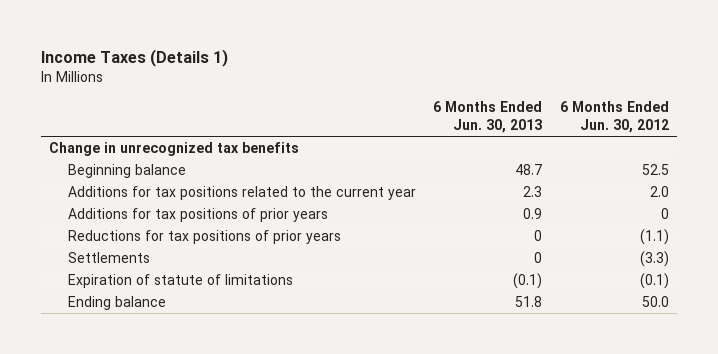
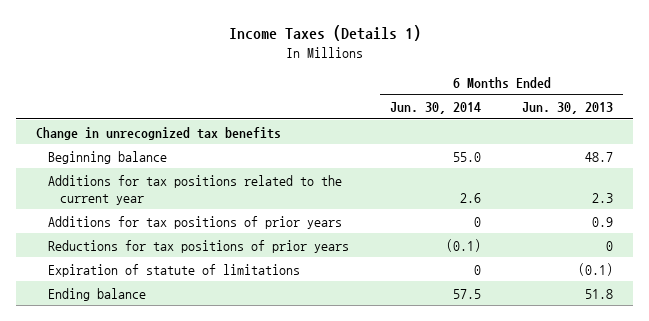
- | 6 Months Ended Jun. 30, 2013 | 6 Months Ended Jun. 30, 2012
+ | 6 Months Ended Jun. 30, 2014 | 6 Months Ended Jun. 30, 2013
- Settlements | 0 | (3.3)

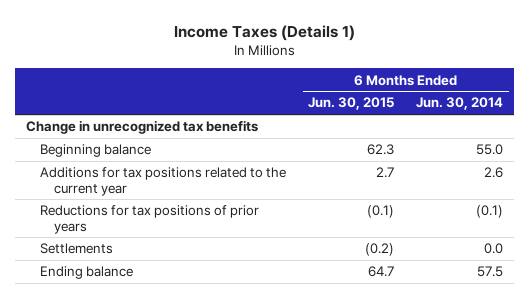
- | 6 Months Ended Jun. 30, 2014 | 6 Months Ended Jun. 30, 2013
+ | 6 Months Ended Jun. 30, 2015 | 6 Months Ended Jun. 30, 2014
- Additions for tax positions of prior years | 0 | 0.9
- Expiration of statute of limitations | 0 | (0.1)
+ Settlements | (0.2) | 0.0

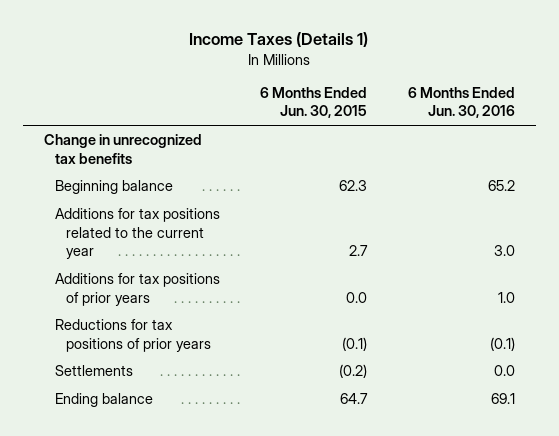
- | 6 Months Ended Jun. 30, 2015 | 6 Months Ended Jun. 30, 2014
+ | 6 Months Ended Jun. 30, 2015 | 6 Months Ended Jun. 30, 2016
+ Additions for tax positions of prior years | 0.0 | 1.0

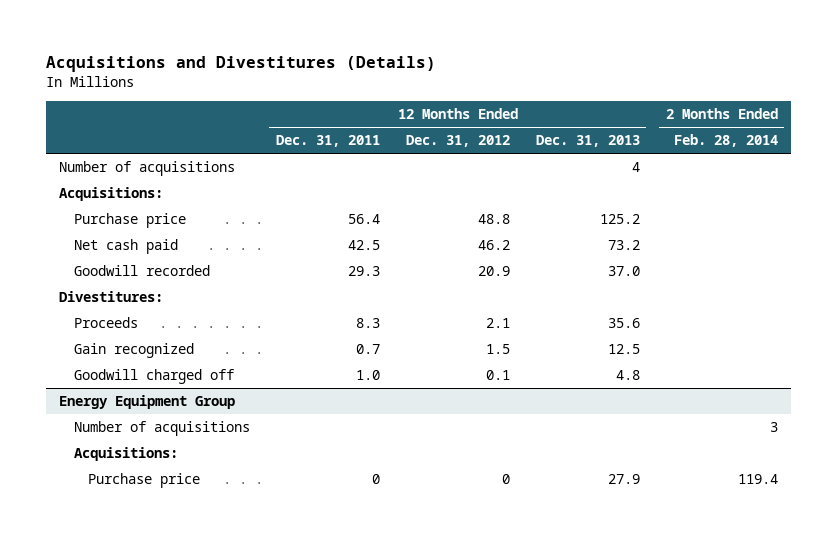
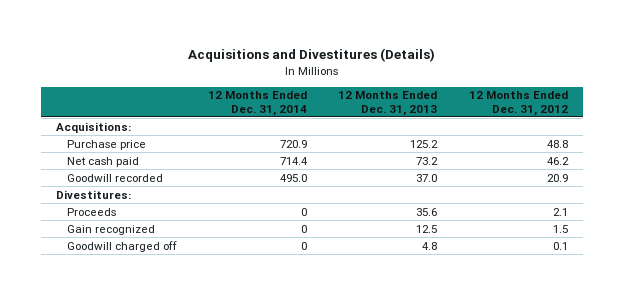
- | 12 Months Ended Dec. 31, 2011 | 12 Months Ended Dec. 31, 2012 | 12 Months Ended Dec. 31, 2013 | 2 Months Ended Feb. 28, 2014
+ | 12 Months Ended Dec. 31, 2014 | 12 Months Ended Dec. 31, 2013 | 12 Months Ended Dec. 31, 2012
- Number of acquisitions | | | 4 |
- Energy Equipment Group
- Number of acquisitions | | | | 3
- Acquisitions:
- Purchase price | 0 | 0 | 27.9 | 119.4

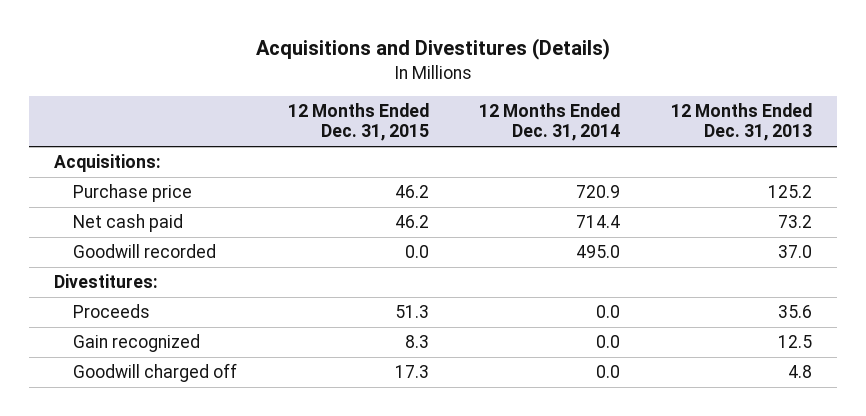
- | 12 Months Ended Dec. 31, 2014 | 12 Months Ended Dec. 31, 2013 | 12 Months Ended Dec. 31, 2012
+ | 12 Months Ended Dec. 31, 2015 | 12 Months Ended Dec. 31, 2014 | 12 Months Ended Dec. 31, 2013
- Proceeds | 0 | 35.6 | 2.1
- Gain recognized | 0 | 12.5 | 1.5
- Goodwill charged off | 0 | 4.8 | 0.1
+ Proceeds | 51.3 | 0.0 | 35.6
+ Gain recognized | 8.3 | 0.0 | 12.5
+ Goodwill charged off | 17.3 | 0.0 | 4.8

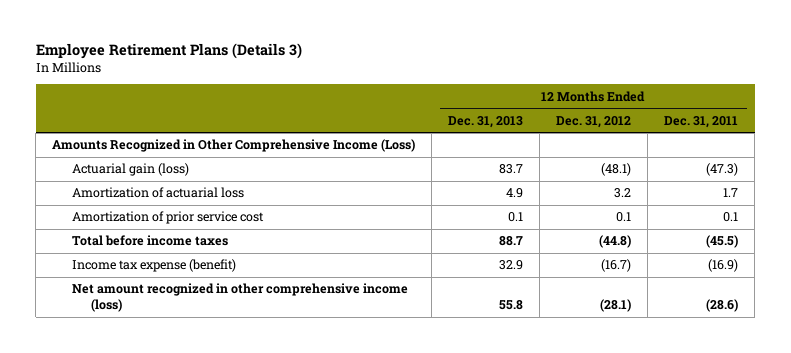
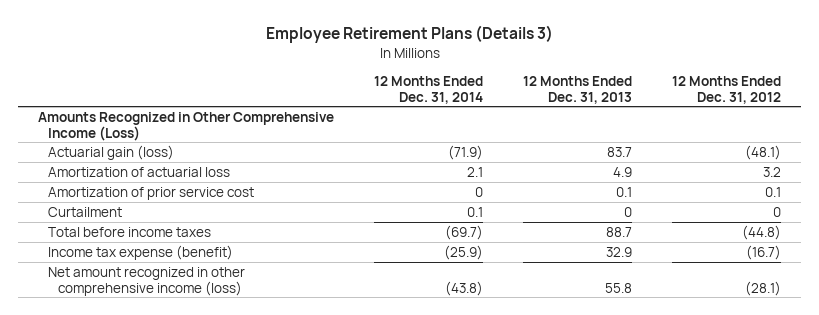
- | 12 Months Ended Dec. 31, 2013 | 12 Months Ended Dec. 31, 2012 | 12 Months Ended Dec. 31, 2011
+ | 12 Months Ended Dec. 31, 2014 | 12 Months Ended Dec. 31, 2013 | 12 Months Ended Dec. 31, 2012
+ Curtailment | 0.1 | 0 | 0

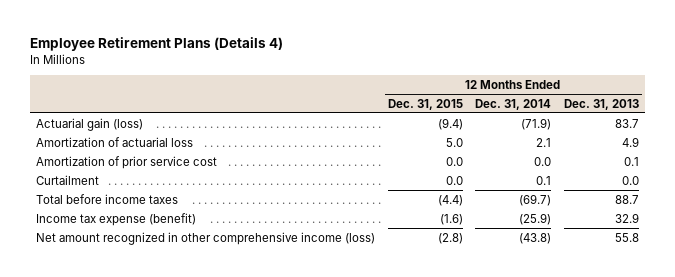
- Employee Retirement Plans (Details 3)
+ Employee Retirement Plans (Details 4)
- | 12 Months Ended Dec. 31, 2014 | 12 Months Ended Dec. 31, 2013 | 12 Months Ended Dec. 31, 2012
+ | 12 Months Ended Dec. 31, 2015 | 12 Months Ended Dec. 31, 2014 | 12 Months Ended Dec. 31, 2013
- Amounts Recognized in Other Comprehensive Income (Loss)
- Amortization of prior service cost | 0 | 0.1 | 0.1
- Curtailment | 0.1 | 0 | 0
+ Amortization of prior service cost | 0.0 | 0.0 | 0.1
+ Curtailment | 0.0 | 0.1 | 0.0

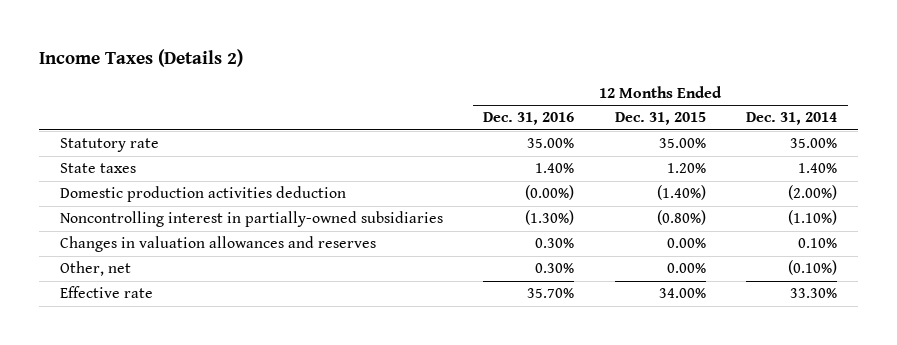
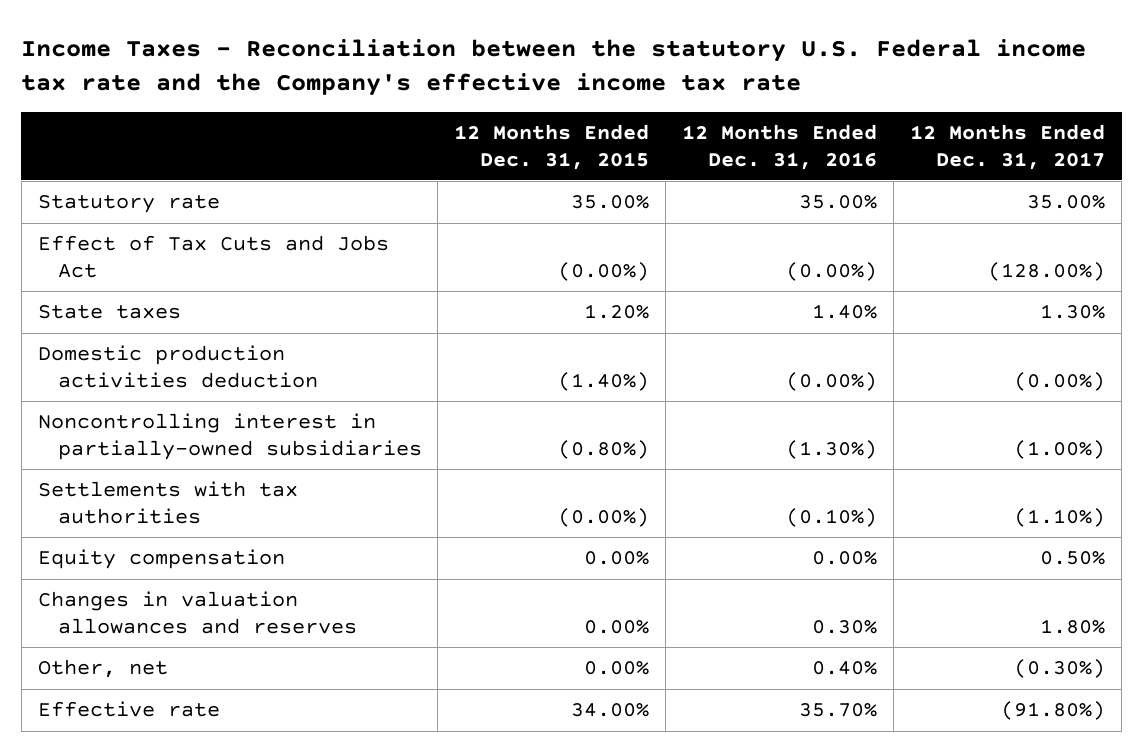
- Income Taxes (Details 2)
+ Income Taxes - Reconciliation between the statutory U.S. Federal income tax rate and the Company's effective income tax rate
- | 12 Months Ended Dec. 31, 2016 | 12 Months Ended Dec. 31, 2015 | 12 Months Ended Dec. 31, 2014
+ | 12 Months Ended Dec. 31, 2015 | 12 Months Ended Dec. 31, 2016 | 12 Months Ended Dec. 31, 2017
+ Effect of Tax Cuts and Jobs Act | (0.00%) | (0.00%) | (128.00%)
+ Settlements with tax authorities | (0.00%) | (0.10%) | (1.10%)
+ Equity compensation | 0.00% | 0.00% | 0.50%
- Other, net | 0.30% | 0.00% | (0.10%)
+ Other, net | 0.00% | 0.40% | (0.30%)

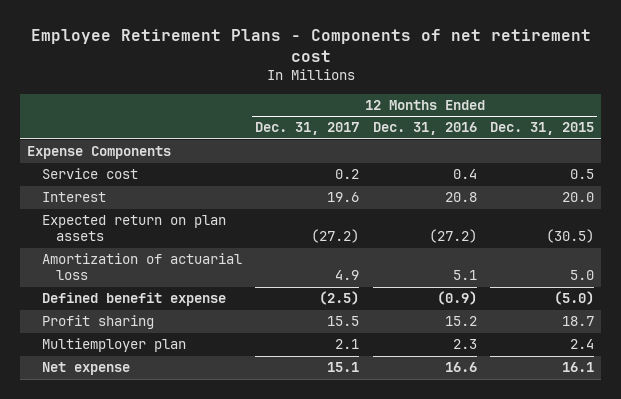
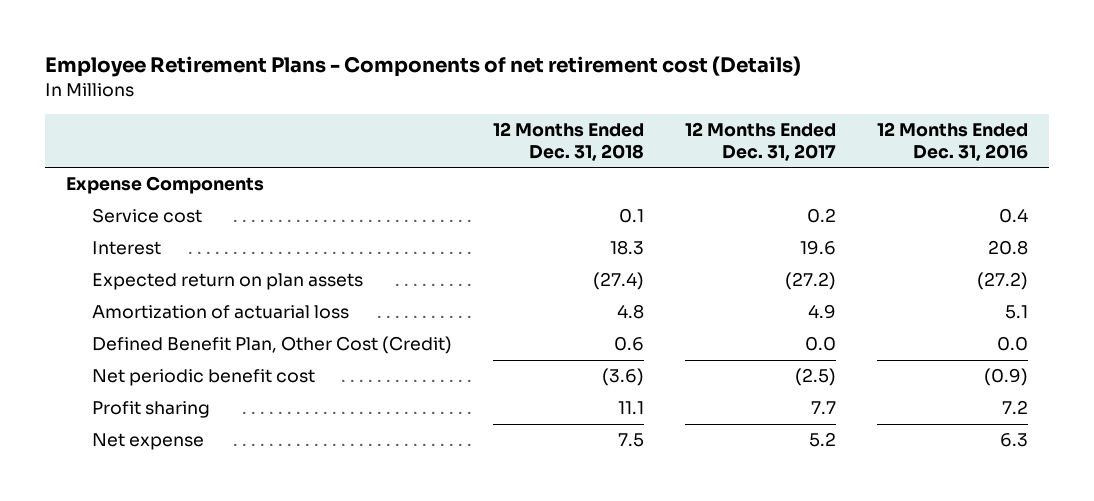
- Employee Retirement Plans - Components of net retirement cost
+ Employee Retirement Plans - Components of net retirement cost (Details)
- | 12 Months Ended Dec. 31, 2017 | 12 Months Ended Dec. 31, 2016 | 12 Months Ended Dec. 31, 2015
+ | 12 Months Ended Dec. 31, 2018 | 12 Months Ended Dec. 31, 2017 | 12 Months Ended Dec. 31, 2016
- Defined benefit expense | (2.5) | (0.9) | (5.0)
- Profit sharing | 15.5 | 15.2 | 18.7
- Multiemployer plan | 2.1 | 2.3 | 2.4
- Net expense | 15.1 | 16.6 | 16.1
+ Defined Benefit Plan, Other Cost (Credit) | 0.6 | 0.0 | 0.0
+ Net periodic benefit cost | (3.6) | (2.5) | (0.9)
+ Profit sharing | 11.1 | 7.7 | 7.2
+ Net expense | 7.5 | 5.2 | 6.3

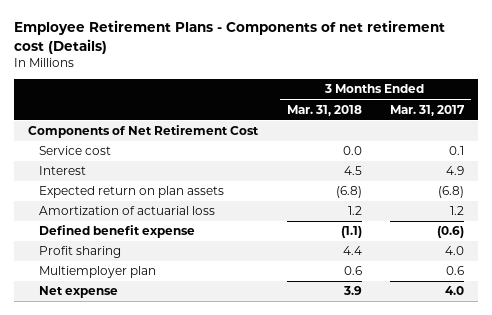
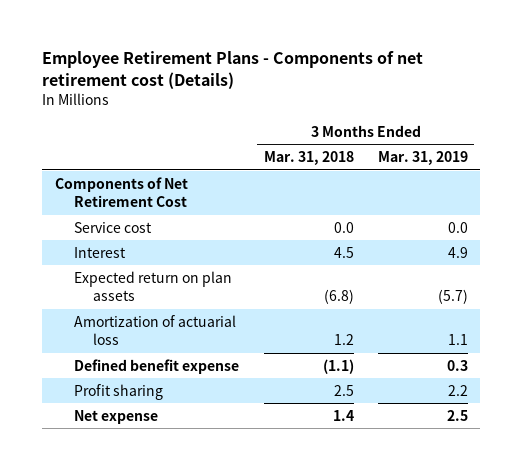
- | 3 Months Ended Mar. 31, 2018 | 3 Months Ended Mar. 31, 2017
+ | 3 Months Ended Mar. 31, 2018 | 3 Months Ended Mar. 31, 2019
- Profit sharing | 4.4 | 4.0
- Multiemployer plan | 0.6 | 0.6
- Net expense | 3.9 | 4.0
+ Profit sharing | 2.5 | 2.2
+ Net expense | 1.4 | 2.5

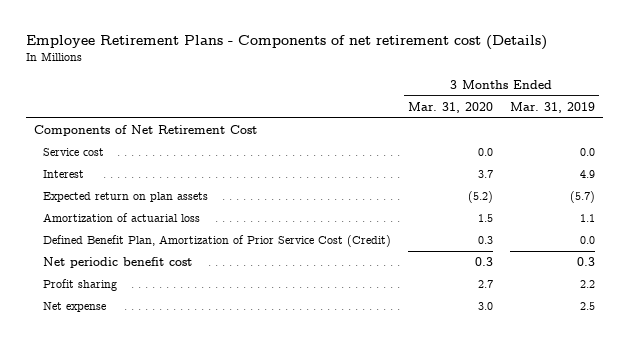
- | 3 Months Ended Mar. 31, 2018 | 3 Months Ended Mar. 31, 2019
+ | 3 Months Ended Mar. 31, 2020 | 3 Months Ended Mar. 31, 2019
- Defined benefit expense | (1.1) | 0.3
+ Defined Benefit Plan, Amortization of Prior Service Cost (Credit) | 0.3 | 0.0
+ Net periodic benefit cost | 0.3 | 0.3

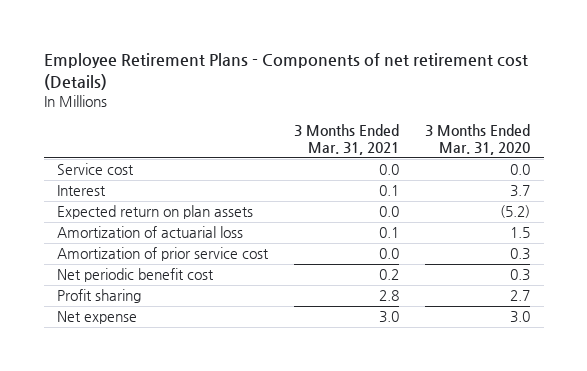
- | 3 Months Ended Mar. 31, 2020 | 3 Months Ended Mar. 31, 2019
+ | 3 Months Ended Mar. 31, 2021 | 3 Months Ended Mar. 31, 2020
- Components of Net Retirement Cost
- Defined Benefit Plan, Amortization of Prior Service Cost (Credit) | 0.3 | 0.0
+ Amortization of prior service cost | 0.0 | 0.3

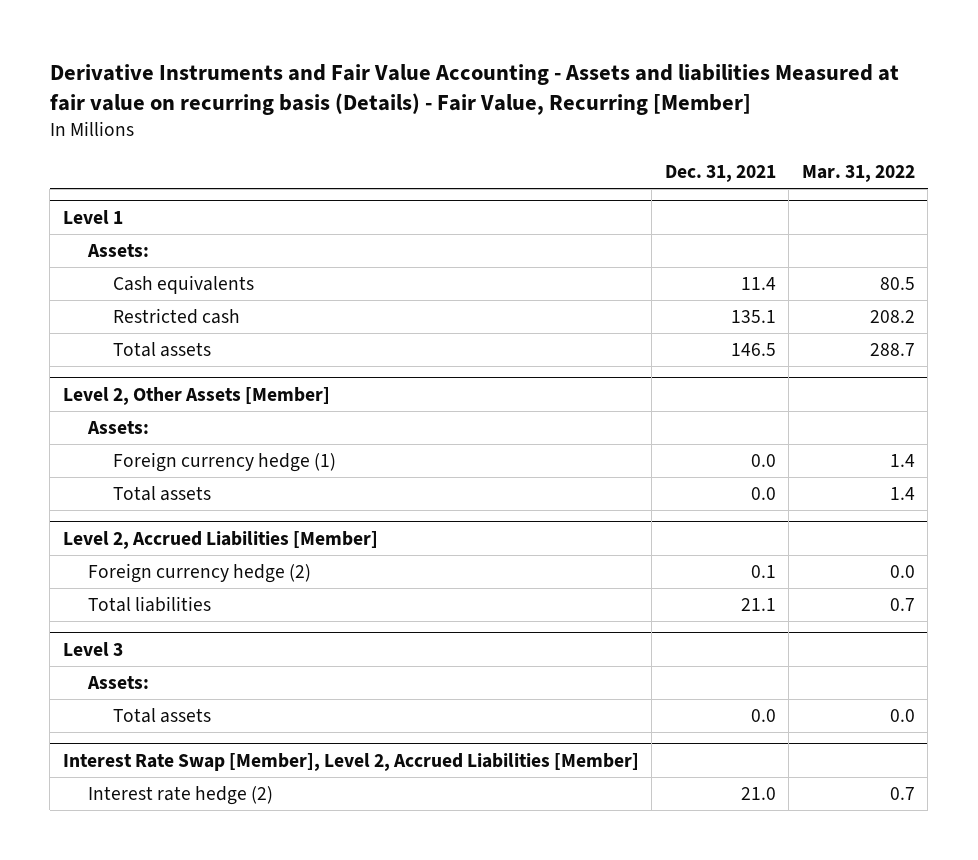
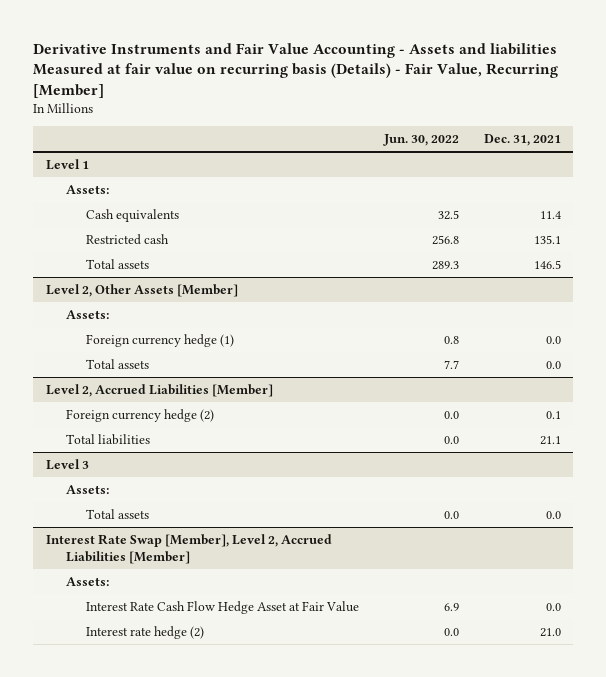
- | Dec. 31, 2021 | Mar. 31, 2022
+ | Jun. 30, 2022 | Dec. 31, 2021
@ Interest Rate Swap [Member], Level 2, Accrued Liabilities [Member]
+ Assets:
+ Interest Rate Cash Flow Hedge Asset at Fair Value | 6.9 | 0.0

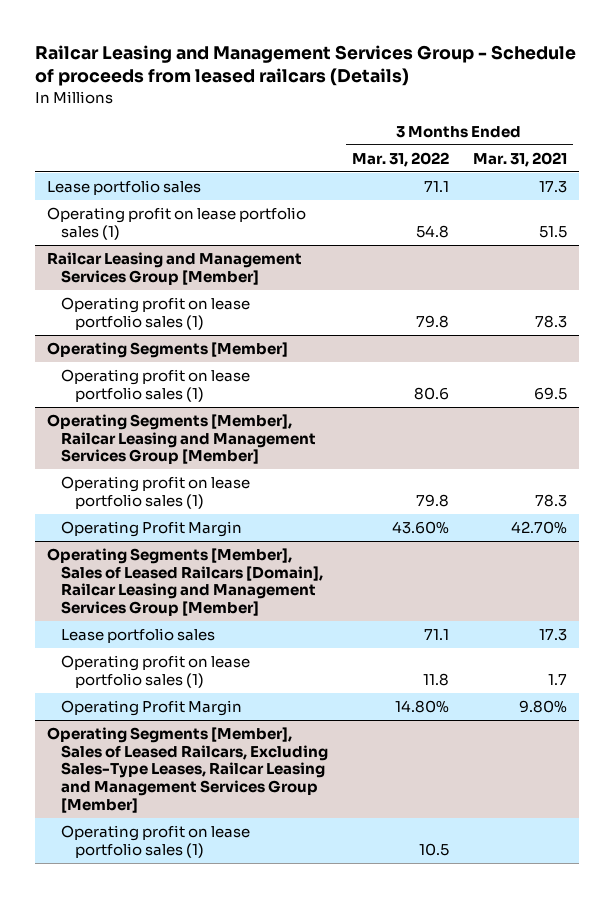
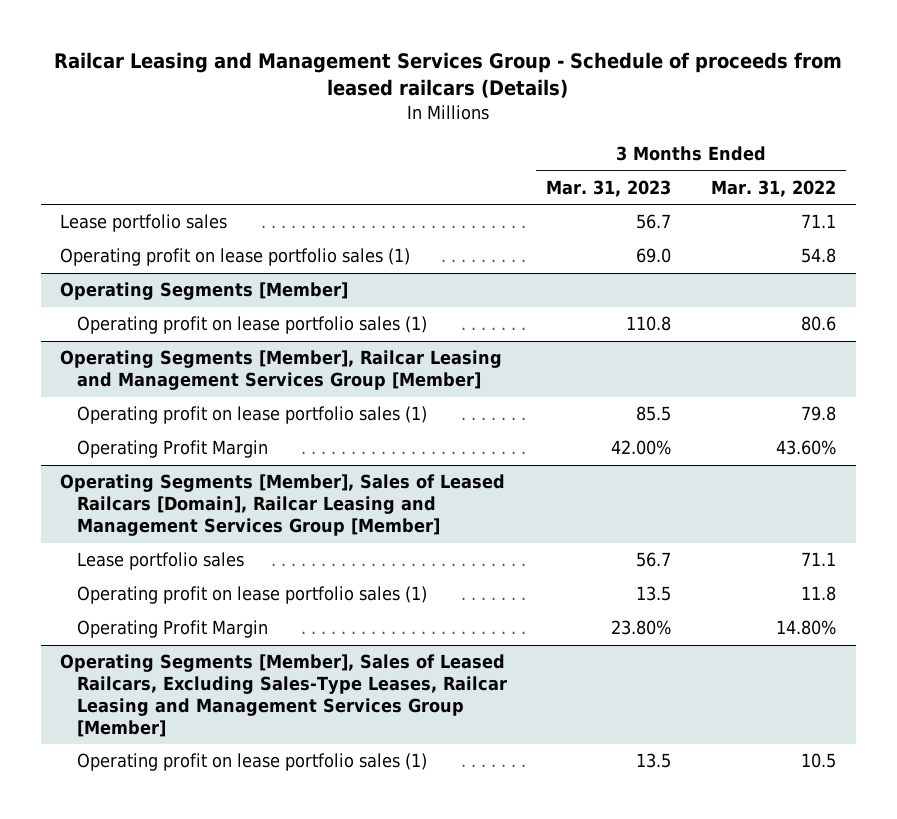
- | 3 Months Ended Mar. 31, 2022 | 3 Months Ended Mar. 31, 2021
+ | 3 Months Ended Mar. 31, 2023 | 3 Months Ended Mar. 31, 2022
- Railcar Leasing and Management Services Group [Member]
- Operating profit on lease portfolio sales (1) | 79.8 | 78.3

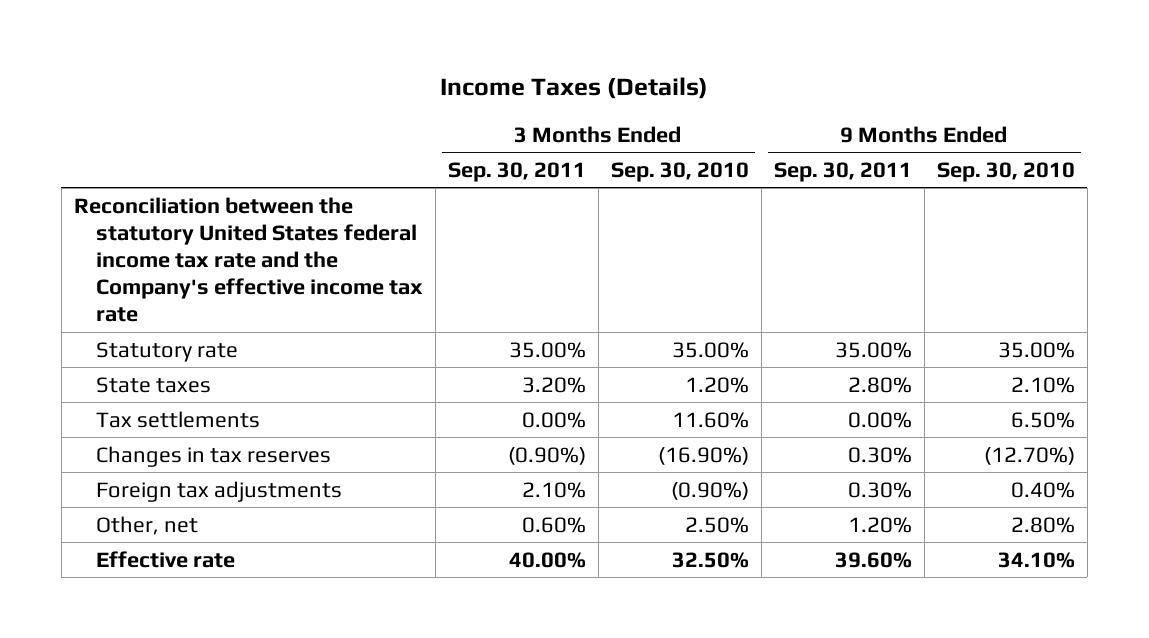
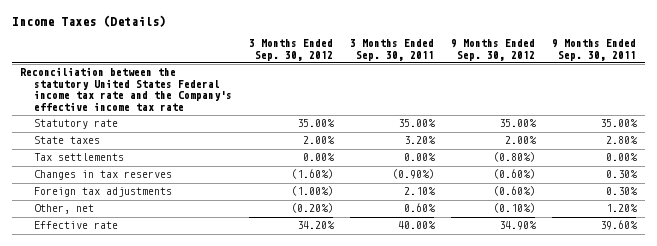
- | 3 Months Ended Sep. 30, 2011 | 3 Months Ended Sep. 30, 2010 | 9 Months Ended Sep. 30, 2011 | 9 Months Ended Sep. 30, 2010
+ | 3 Months Ended Sep. 30, 2012 | 3 Months Ended Sep. 30, 2011 | 9 Months Ended Sep. 30, 2012 | 9 Months Ended Sep. 30, 2011
- Reconciliation between the statutory United States federal income tax rate and the Company's effective income tax rate
+ Reconciliation between the statutory United States Federal income tax rate and the Company's effective income tax rate

